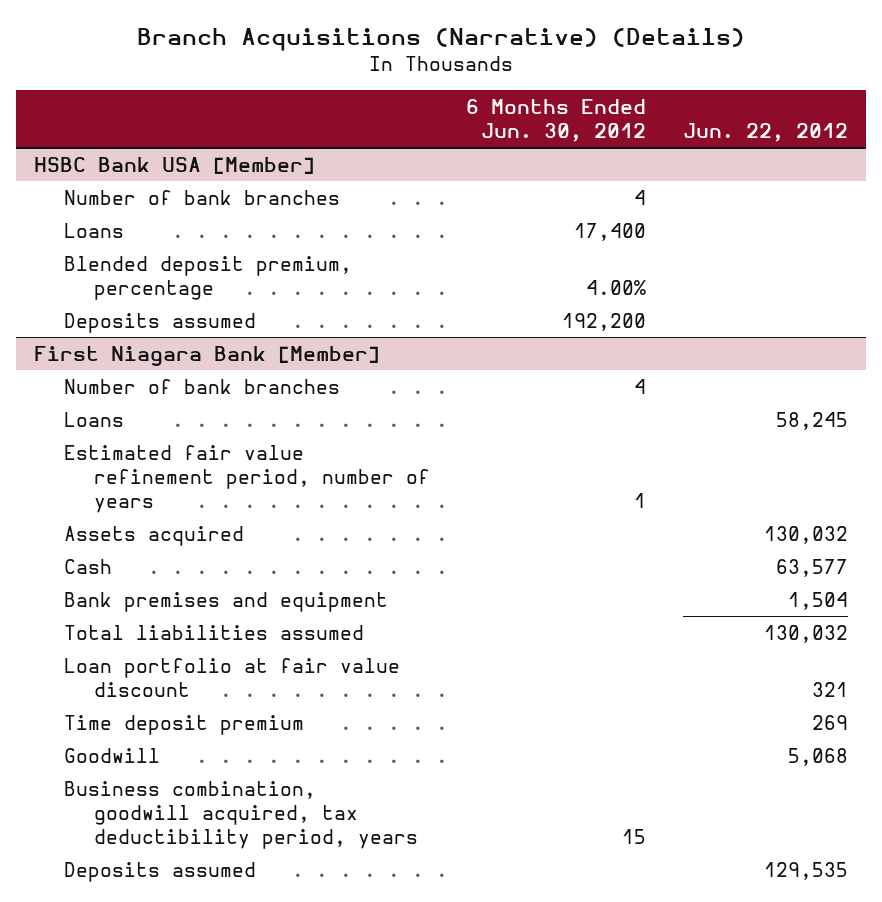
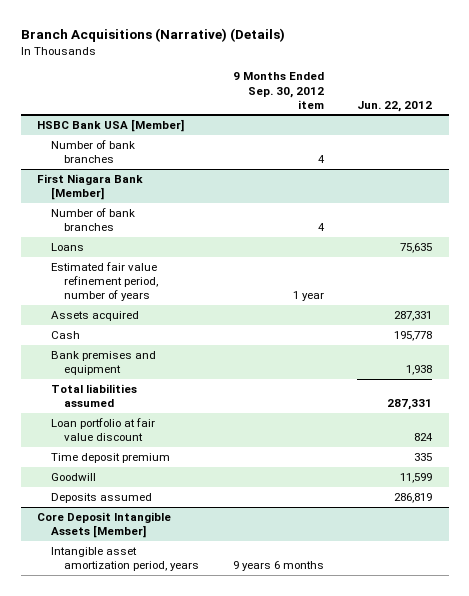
- | 6 Months Ended Jun. 30, 2012 | Jun. 22, 2012
+ | 9 Months Ended Sep. 30, 2012 item | Jun. 22, 2012
@ HSBC Bank USA [Member]
- Loans | 17,400 |
- Blended deposit premium, percentage | 4.00% |
- Deposits assumed | 192,200 |
@ First Niagara Bank [Member]
- Loans | | 58,245
+ Loans | | 75,635
- Assets acquired | | 130,032
- Cash | | 63,577
- Bank premises and equipment | | 1,504
- Total liabilities assumed | | 130,032
- Loan portfolio at fair value discount | | 321
- Time deposit premium | | 269
- Goodwill | | 5,068
- Business combination, goodwill acquired, tax deductibility period, years | 15 |
- Deposits assumed | | 129,535
+ Assets acquired | | 287,331
+ Cash | | 195,778
+ Bank premises and equipment | | 1,938
+ Total liabilities assumed | | 287,331
+ Loan portfolio at fair value discount | | 824
+ Time deposit premium | | 335
+ Goodwill | | 11,599
+ Deposits assumed | | 286,819
+ Core Deposit Intangible Assets [Member]
+ Intangible asset amortization period, years | 9 years 6 months |

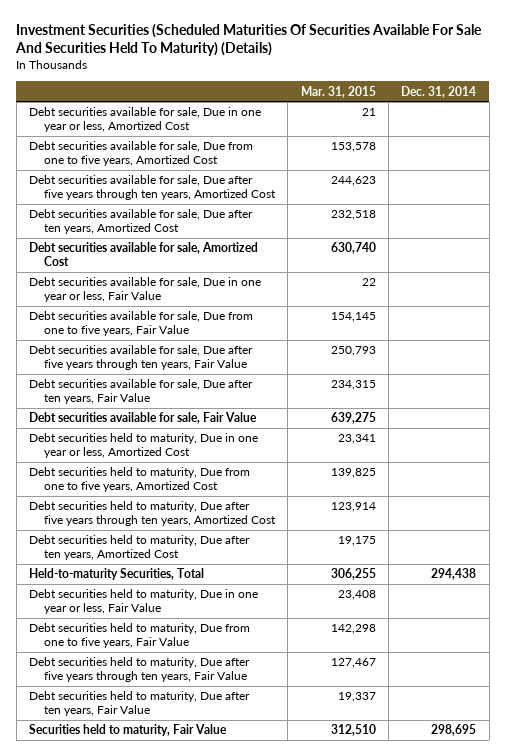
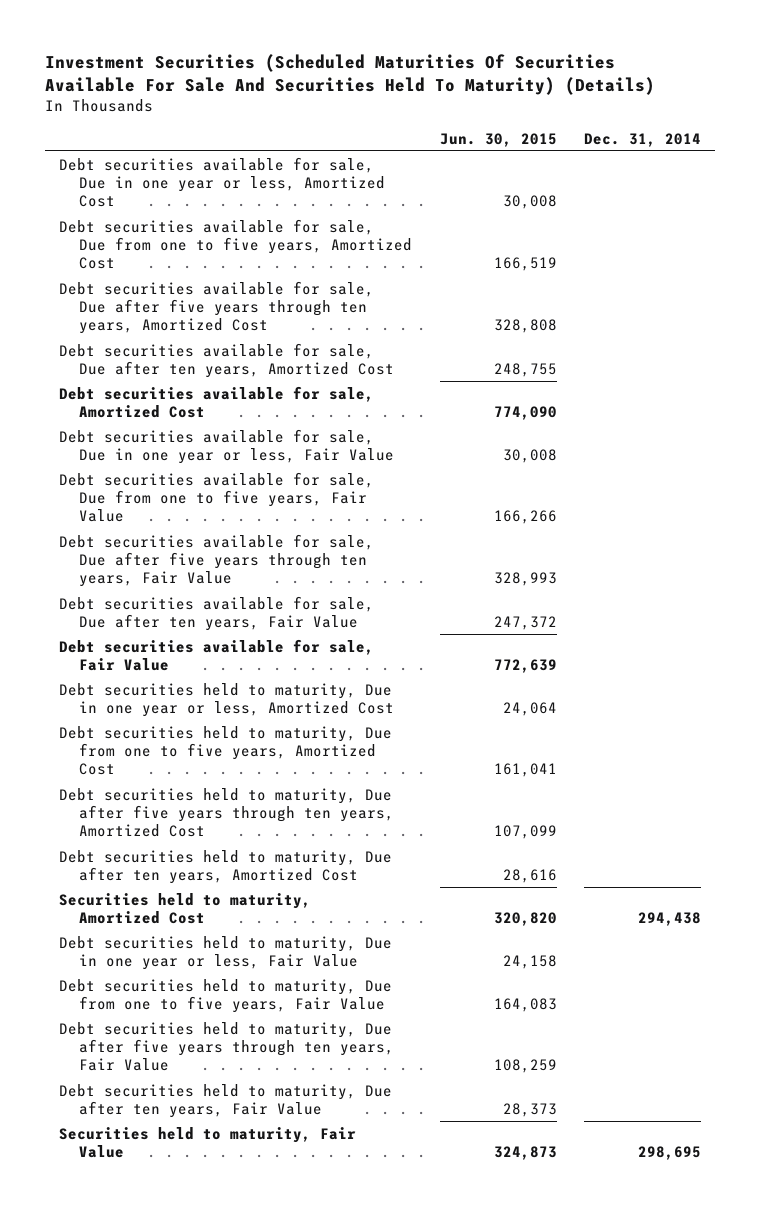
- | Mar. 31, 2015 | Dec. 31, 2014
+ | Jun. 30, 2015 | Dec. 31, 2014
- Held-to-maturity Securities, Total | 306,255 | 294,438
+ Securities held to maturity, Amortized Cost | 320,820 | 294,438

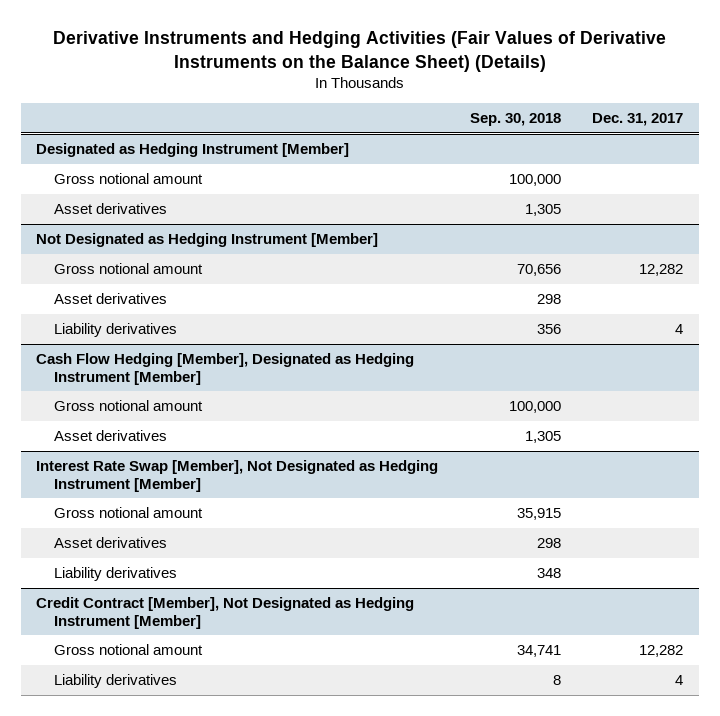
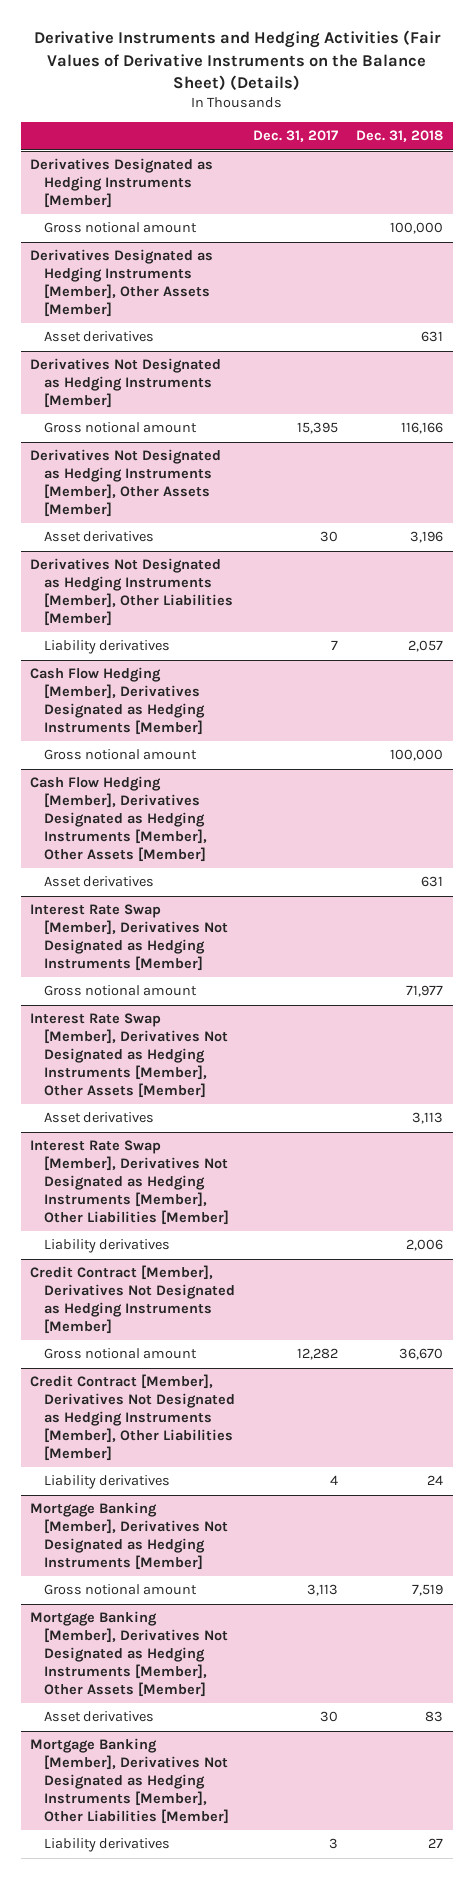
- | Sep. 30, 2018 | Dec. 31, 2017
+ | Dec. 31, 2017 | Dec. 31, 2018
- Designated as Hedging Instrument [Member]
+ Derivatives Designated as Hedging Instruments [Member]
- Asset derivatives | 1,305 |
- Not Designated as Hedging Instrument [Member]
- Gross notional amount | 70,656 | 12,282
- Asset derivatives | 298 |
- Liability derivatives | 356 | 4
- Cash Flow Hedging [Member], Designated as Hedging Instrument [Member]
+ Derivatives Designated as Hedging Instruments [Member], Other Assets [Member]
+ Asset derivatives | | 631
+ Derivatives Not Designated as Hedging Instruments [Member]
+ Gross notional amount | 15,395 | 116,166
+ Derivatives Not Designated as Hedging Instruments [Member], Other Assets [Member]
+ Asset derivatives | 30 | 3,196
+ Derivatives Not Designated as Hedging Instruments [Member], Other Liabilities [Member]
+ Liability derivatives | 7 | 2,057
+ Cash Flow Hedging [Member], Derivatives Designated as Hedging Instruments [Member]
- Asset derivatives | 1,305 |
- Interest Rate Swap [Member], Not Designated as Hedging Instrument [Member]
+ Cash Flow Hedging [Member], Derivatives Designated as Hedging Instruments [Member], Other Assets [Member]
+ Asset derivatives | | 631
+ Interest Rate Swap [Member], Derivatives Not Designated as Hedging Instruments [Member]
- Asset derivatives | 298 |
- Liability derivatives | 348 |
- Credit Contract [Member], Not Designated as Hedging Instrument [Member]
+ Interest Rate Swap [Member], Derivatives Not Designated as Hedging Instruments [Member], Other Assets [Member]
+ Asset derivatives | | 3,113
+ Interest Rate Swap [Member], Derivatives Not Designated as Hedging Instruments [Member], Other Liabilities [Member]
+ Liability derivatives | | 2,006
+ Credit Contract [Member], Derivatives Not Designated as Hedging Instruments [Member]
- Liability derivatives | 8 | 4
+ Credit Contract [Member], Derivatives Not Designated as Hedging Instruments [Member], Other Liabilities [Member]
+ Liability derivatives | 4 | 24
+ Mortgage Banking [Member], Derivatives Not Designated as Hedging Instruments [Member]
+ Gross notional amount | 3,113 | 7,519
+ Mortgage Banking [Member], Derivatives Not Designated as Hedging Instruments [Member], Other Assets [Member]
+ Asset derivatives | 30 | 83
+ Mortgage Banking [Member], Derivatives Not Designated as Hedging Instruments [Member], Other Liabilities [Member]
+ Liability derivatives | 3 | 27

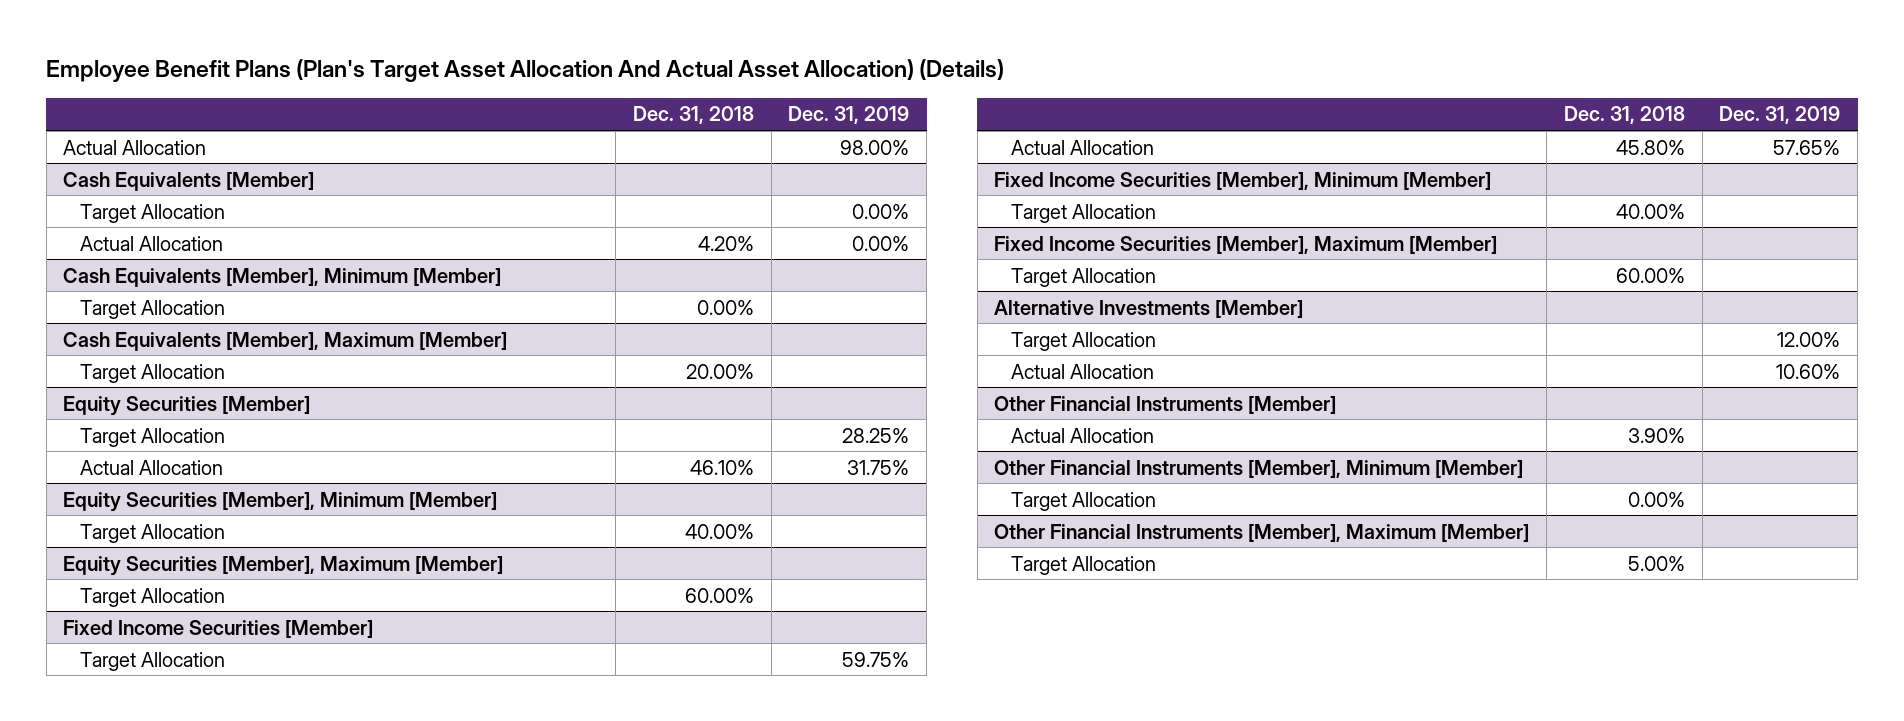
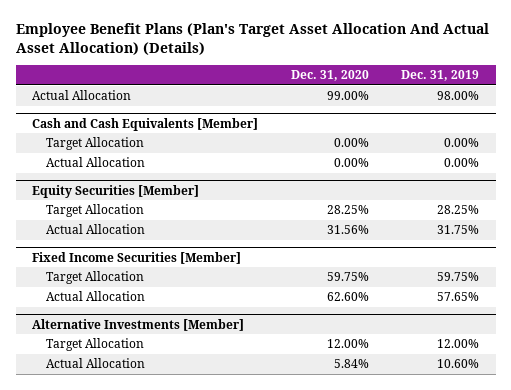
- | Dec. 31, 2018 | Dec. 31, 2019
+ | Dec. 31, 2020 | Dec. 31, 2019
- Cash Equivalents [Member]
+ Cash and Cash Equivalents [Member]
- Cash Equivalents [Member], Minimum [Member]
- Target Allocation | 0.00% |
- Cash Equivalents [Member], Maximum [Member]
- Target Allocation | 20.00% |
- Equity Securities [Member], Minimum [Member]
- Target Allocation | 40.00% |
- Equity Securities [Member], Maximum [Member]
- Target Allocation | 60.00% |
- Fixed Income Securities [Member], Minimum [Member]
- Target Allocation | 40.00% |
- Fixed Income Securities [Member], Maximum [Member]
- Target Allocation | 60.00% |
- Other Financial Instruments [Member]
- Actual Allocation | 3.90% |
- Other Financial Instruments [Member], Minimum [Member]
- Target Allocation | 0.00% |
- Other Financial Instruments [Member], Maximum [Member]
- Target Allocation | 5.00% |

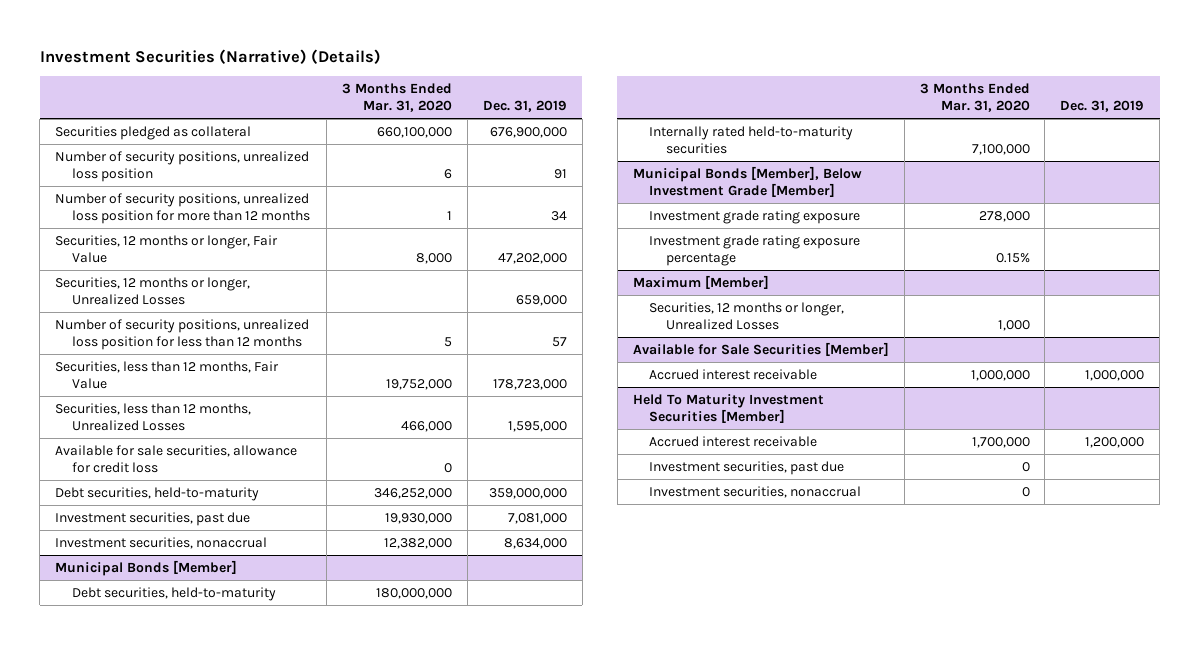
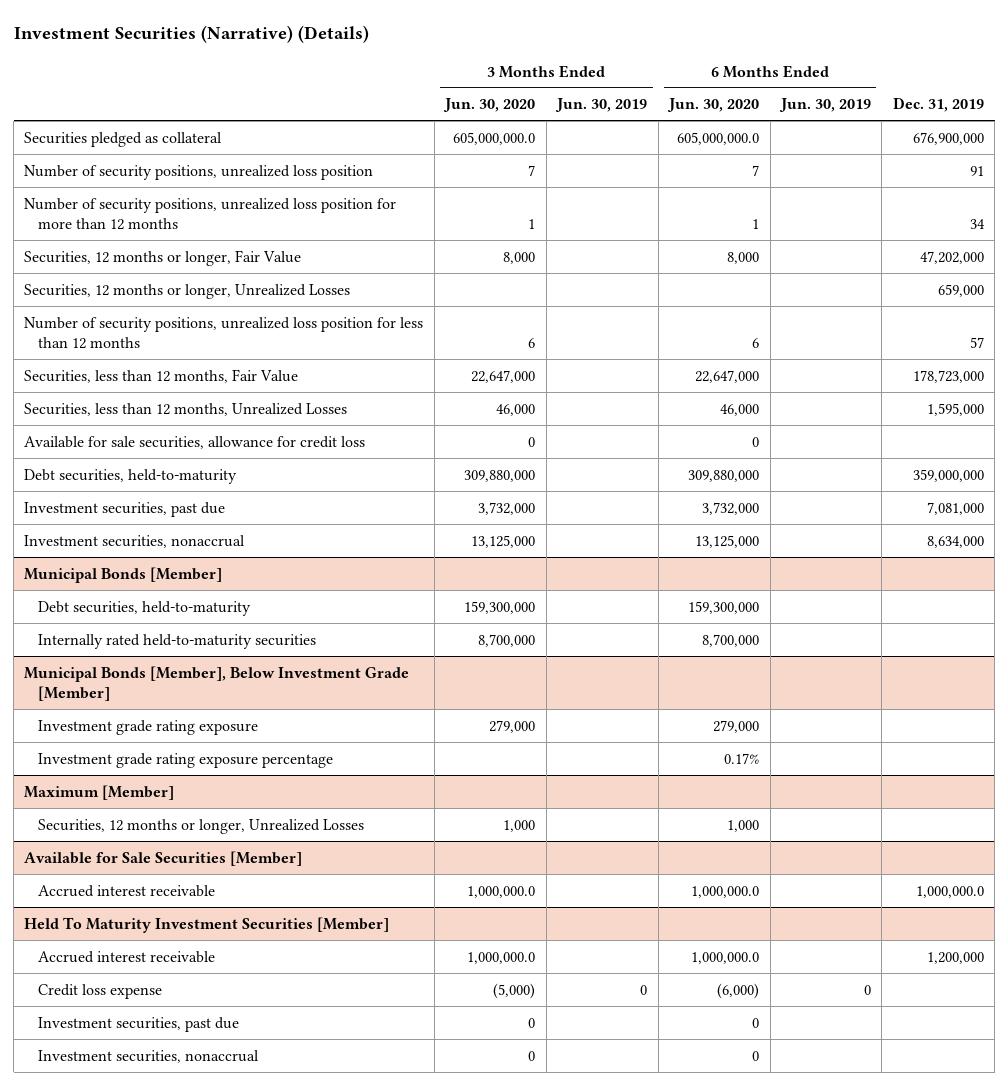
- | 3 Months Ended Mar. 31, 2020 | Dec. 31, 2019
+ | 3 Months Ended Jun. 30, 2020 | 3 Months Ended Jun. 30, 2019 | 6 Months Ended Jun. 30, 2020 | 6 Months Ended Jun. 30, 2019 | Dec. 31, 2019
@ Available for Sale Securities [Member]
- Accrued interest receivable | 1,000,000 | 1,000,000
+ Accrued interest receivable | 1,000,000.0 | | 1,000,000.0 | | 1,000,000.0
@ Held To Maturity Investment Securities [Member]
+ Credit loss expense | (5,000) | 0 | (6,000) | 0 |

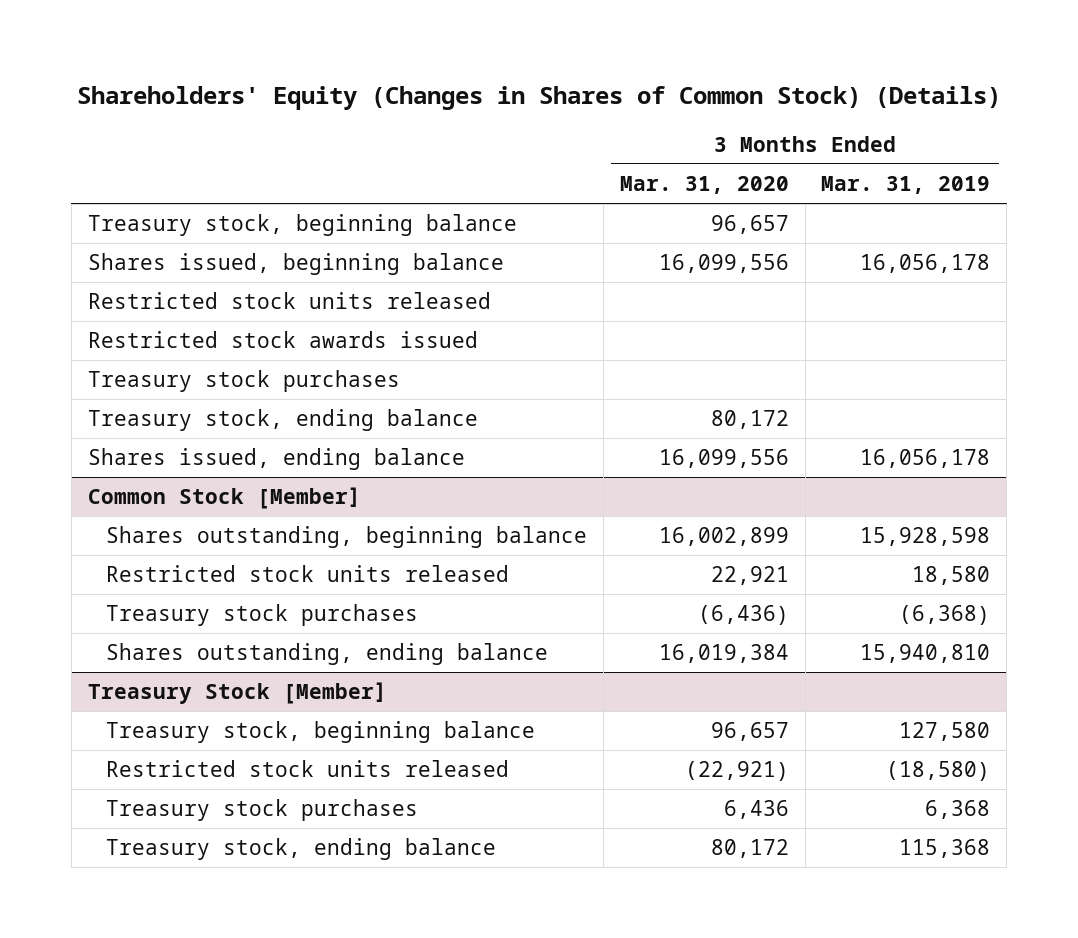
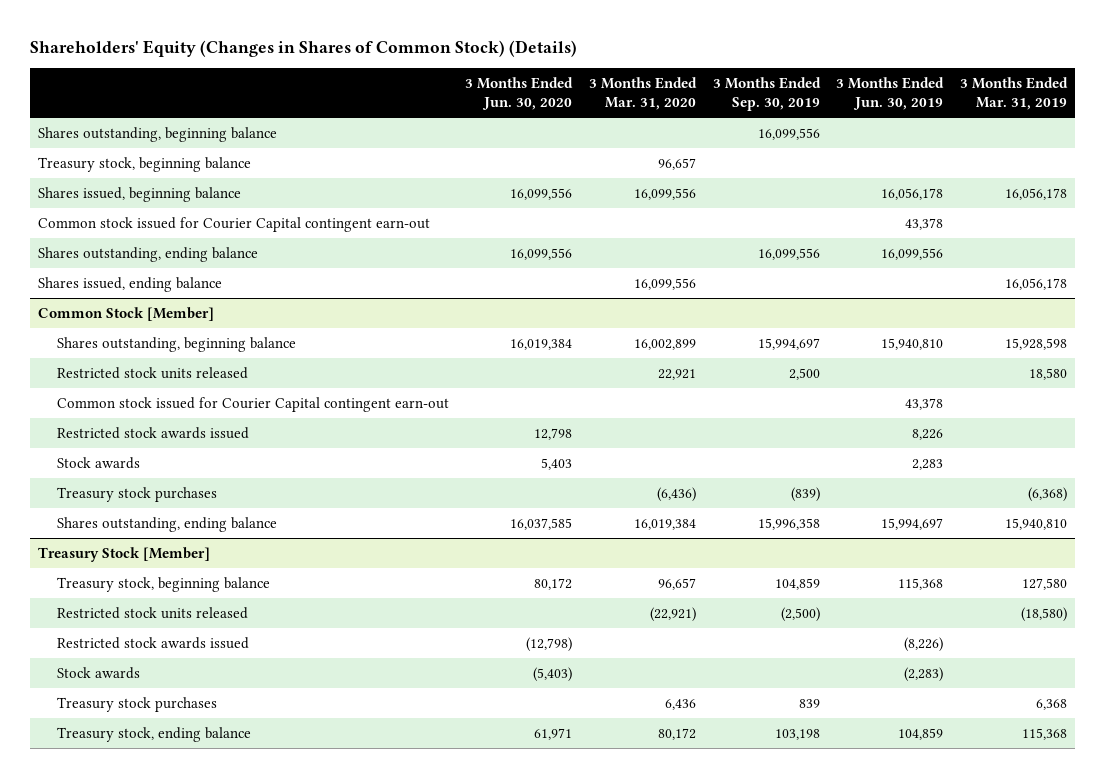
- | 3 Months Ended Mar. 31, 2020 | 3 Months Ended Mar. 31, 2019
+ | 3 Months Ended Jun. 30, 2020 | 3 Months Ended Mar. 31, 2020 | 3 Months Ended Sep. 30, 2019 | 3 Months Ended Jun. 30, 2019 | 3 Months Ended Mar. 31, 2019
+ Shares outstanding, beginning balance | | | 16,099,556 | |
- Restricted stock units released
- Restricted stock awards issued
- Treasury stock purchases
- Treasury stock, ending balance | 80,172 |
+ Common stock issued for Courier Capital contingent earn-out | | | | 43,378 |
+ Shares outstanding, ending balance | 16,099,556 | | 16,099,556 | 16,099,556 |
@ Common Stock [Member]
+ Common stock issued for Courier Capital contingent earn-out | | | | 43,378 |
+ Restricted stock awards issued | 12,798 | | | 8,226 |
+ Stock awards | 5,403 | | | 2,283 |
@ Treasury Stock [Member]
+ Restricted stock awards issued | (12,798) | | | (8,226) |
+ Stock awards | (5,403) | | | (2,283) |

